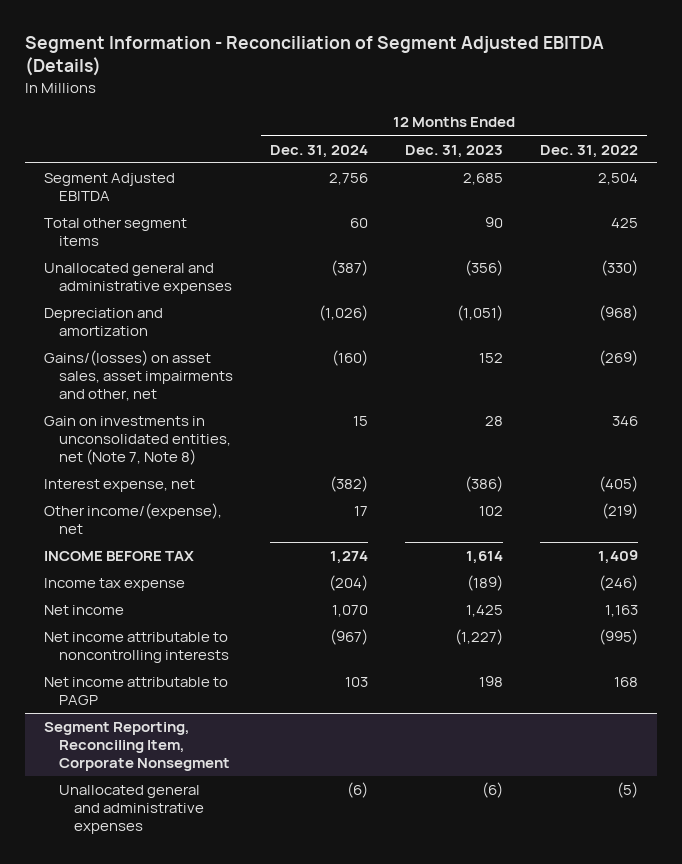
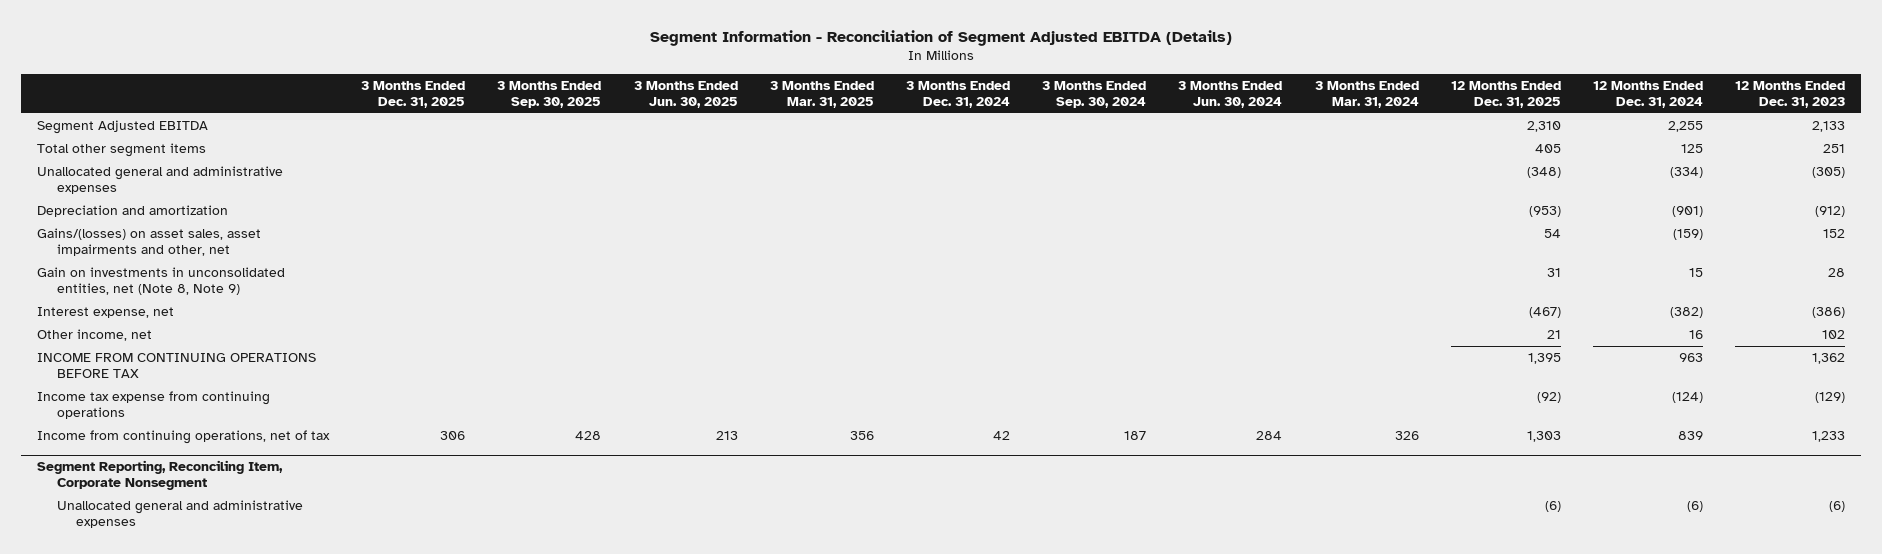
- | 12 Months Ended Dec. 31, 2024 | 12 Months Ended Dec. 31, 2023 | 12 Months Ended Dec. 31, 2022
+ | 3 Months Ended Dec. 31, 2025 | 3 Months Ended Sep. 30, 2025 | 3 Months Ended Jun. 30, 2025 | 3 Months Ended Mar. 31, 2025 | 3 Months Ended Dec. 31, 2024 | 3 Months Ended Sep. 30, 2024 | 3 Months Ended Jun. 30, 2024 | 3 Months Ended Mar. 31, 2024 | 12 Months Ended Dec. 31, 2025 | 12 Months Ended Dec. 31, 2024 | 12 Months Ended Dec. 31, 2023
- Segment Adjusted EBITDA | 2,756 | 2,685 | 2,504
- Total other segment items | 60 | 90 | 425
- Unallocated general and administrative expenses | (387) | (356) | (330)
- Depreciation and amortization | (1,026) | (1,051) | (968)
- Gains/(losses) on asset sales, asset impairments and other, net | (160) | 152 | (269)
- Gain on investments in unconsolidated entities, net (Note 7, Note 8) | 15 | 28 | 346
+ Segment Adjusted EBITDA | | | | | | | | | 2,310 | 2,255 | 2,133
+ Total other segment items | | | | | | | | | 405 | 125 | 251
+ Unallocated general and administrative expenses | | | | | | | | | (348) | (334) | (305)
+ Depreciation and amortization | | | | | | | | | (953) | (901) | (912)
+ Gains/(losses) on asset sales, asset impairments and other, net | | | | | | | | | 54 | (159) | 152
+ Gain on investments in unconsolidated entities, net (Note 8, Note 9) | | | | | | | | | 31 | 15 | 28
- Other income/(expense), net | 17 | 102 | (219)
- INCOME BEFORE TAX | 1,274 | 1,614 | 1,409
- Income tax expense | (204) | (189) | (246)
- Net income | 1,070 | 1,425 | 1,163
- Net income attributable to noncontrolling interests | (967) | (1,227) | (995)
- Net income attributable to PAGP | 103 | 198 | 168
+ Other income, net | | | | | | | | | 21 | 16 | 102
+ INCOME FROM CONTINUING OPERATIONS BEFORE TAX | | | | | | | | | 1,395 | 963 | 1,362
+ Income tax expense from continuing operations | | | | | | | | | (92) | (124) | (129)
+ Income from continuing operations, net of tax | 306 | 428 | 213 | 356 | 42 | 187 | 284 | 326 | 1,303 | 839 | 1,233

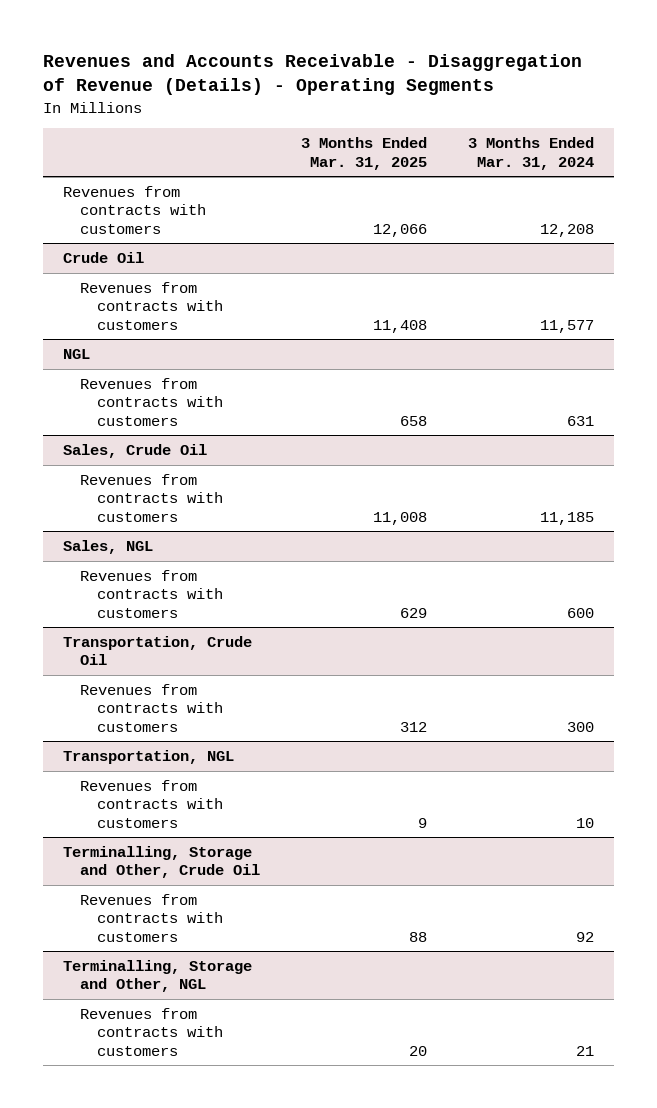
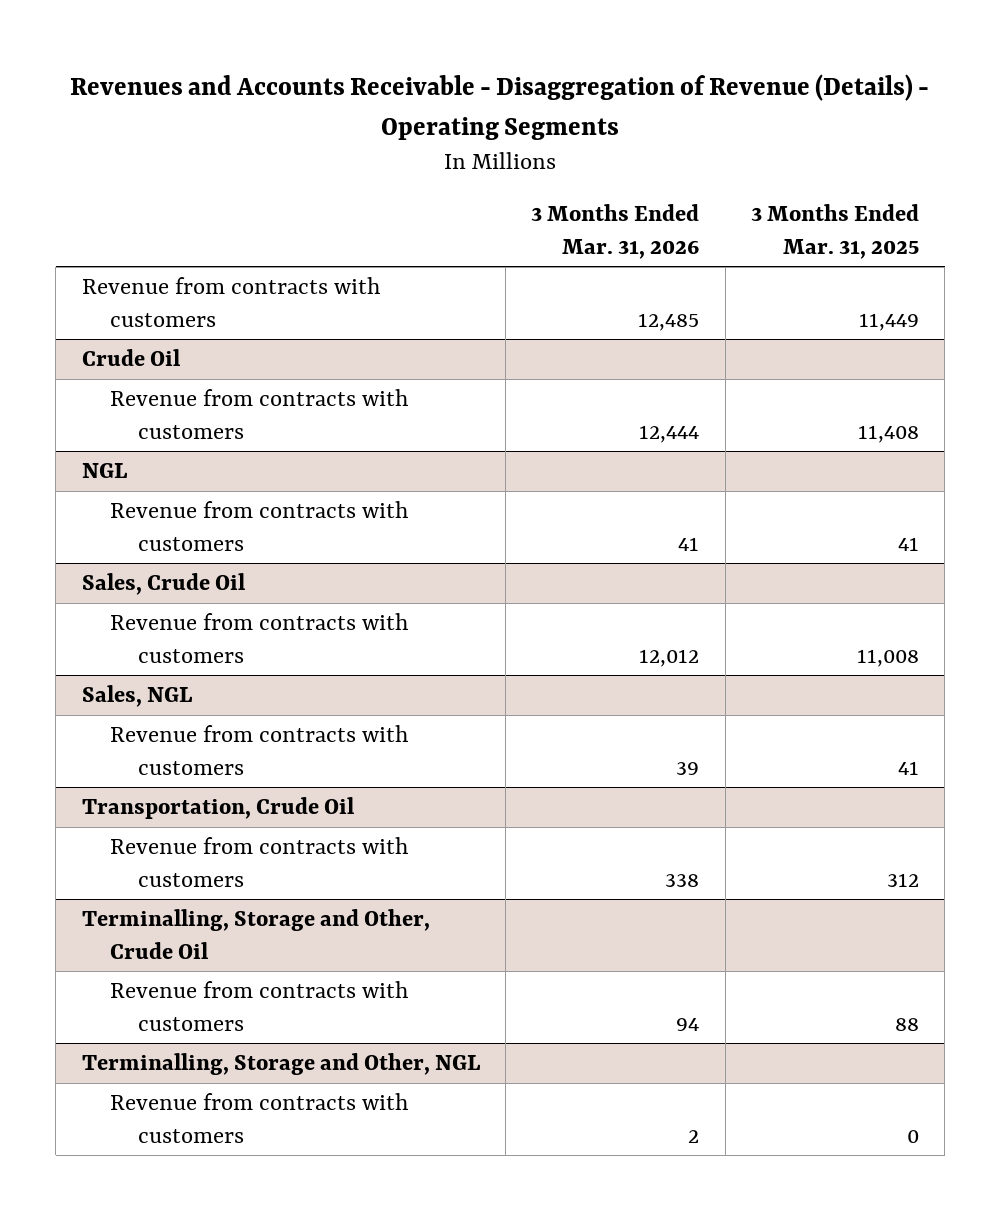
- | 3 Months Ended Mar. 31, 2025 | 3 Months Ended Mar. 31, 2024
+ | 3 Months Ended Mar. 31, 2026 | 3 Months Ended Mar. 31, 2025
- Revenues from contracts with customers | 12,066 | 12,208
+ Revenue from contracts with customers | 12,485 | 11,449
@ Crude Oil
- Revenues from contracts with customers | 11,408 | 11,577
+ Revenue from contracts with customers | 12,444 | 11,408
@ NGL
- Revenues from contracts with customers | 658 | 631
+ Revenue from contracts with customers | 41 | 41
@ Sales, Crude Oil
- Revenues from contracts with customers | 11,008 | 11,185
+ Revenue from contracts with customers | 12,012 | 11,008
@ Sales, NGL
- Revenues from contracts with customers | 629 | 600
+ Revenue from contracts with customers | 39 | 41
@ Transportation, Crude Oil
- Revenues from contracts with customers | 312 | 300
- Transportation, NGL
- Revenues from contracts with customers | 9 | 10
@ Transportation, Crude Oil
+ Revenue from contracts with customers | 338 | 312
@ Terminalling, Storage and Other, Crude Oil
- Revenues from contracts with customers | 88 | 92
+ Revenue from contracts with customers | 94 | 88
@ Terminalling, Storage and Other, NGL
- Revenues from contracts with customers | 20 | 21
+ Revenue from contracts with customers | 2 | 0

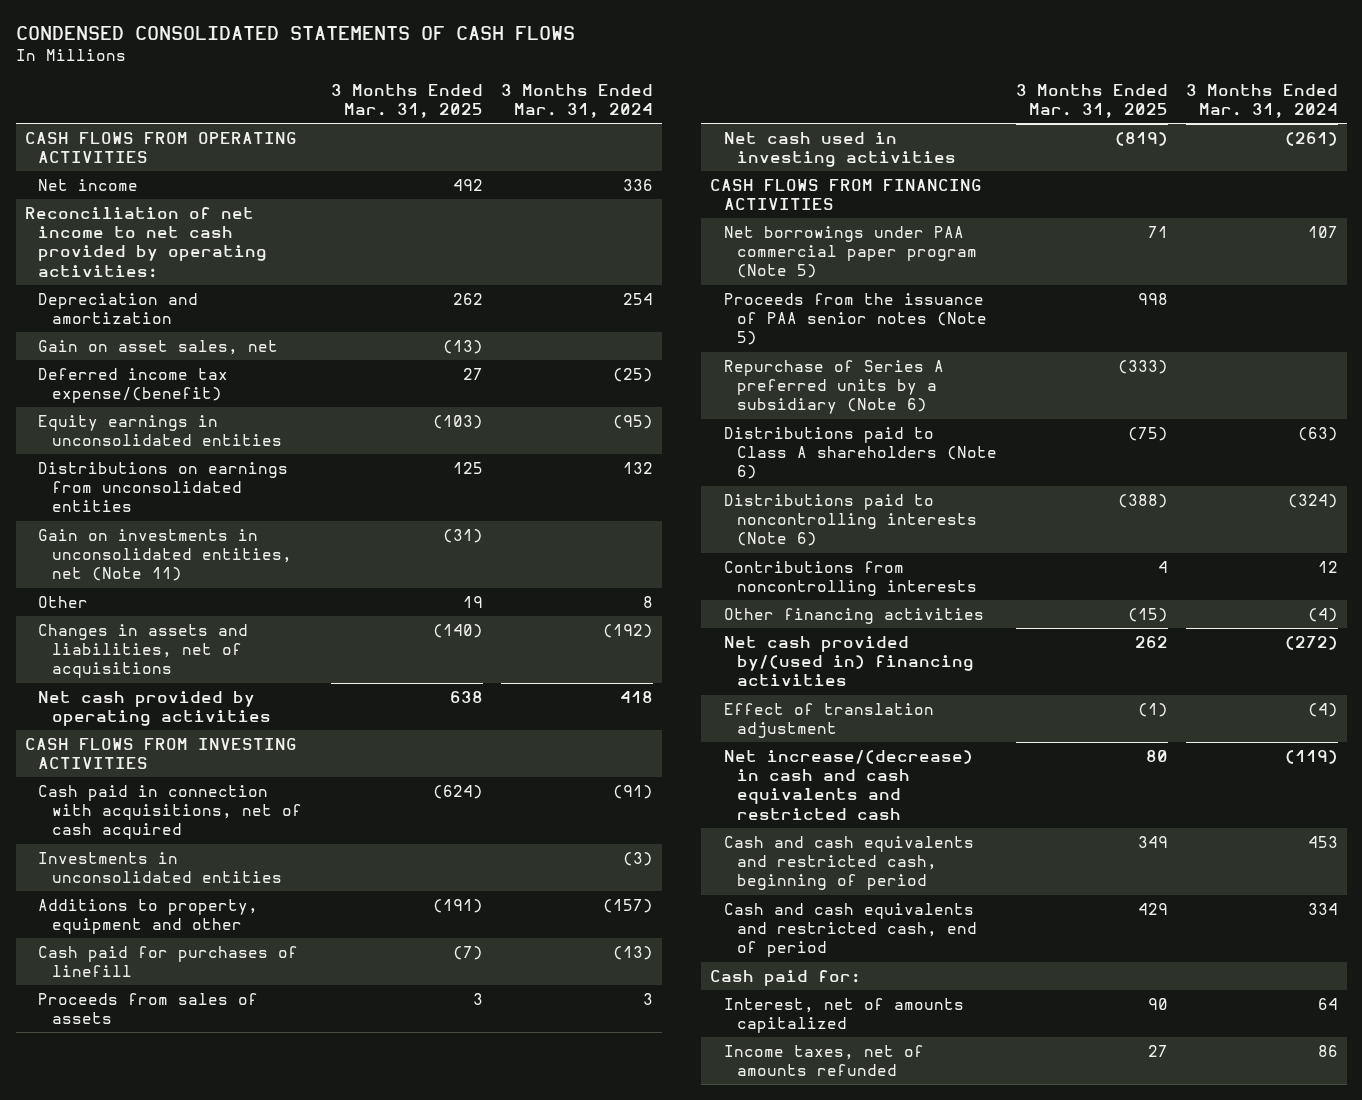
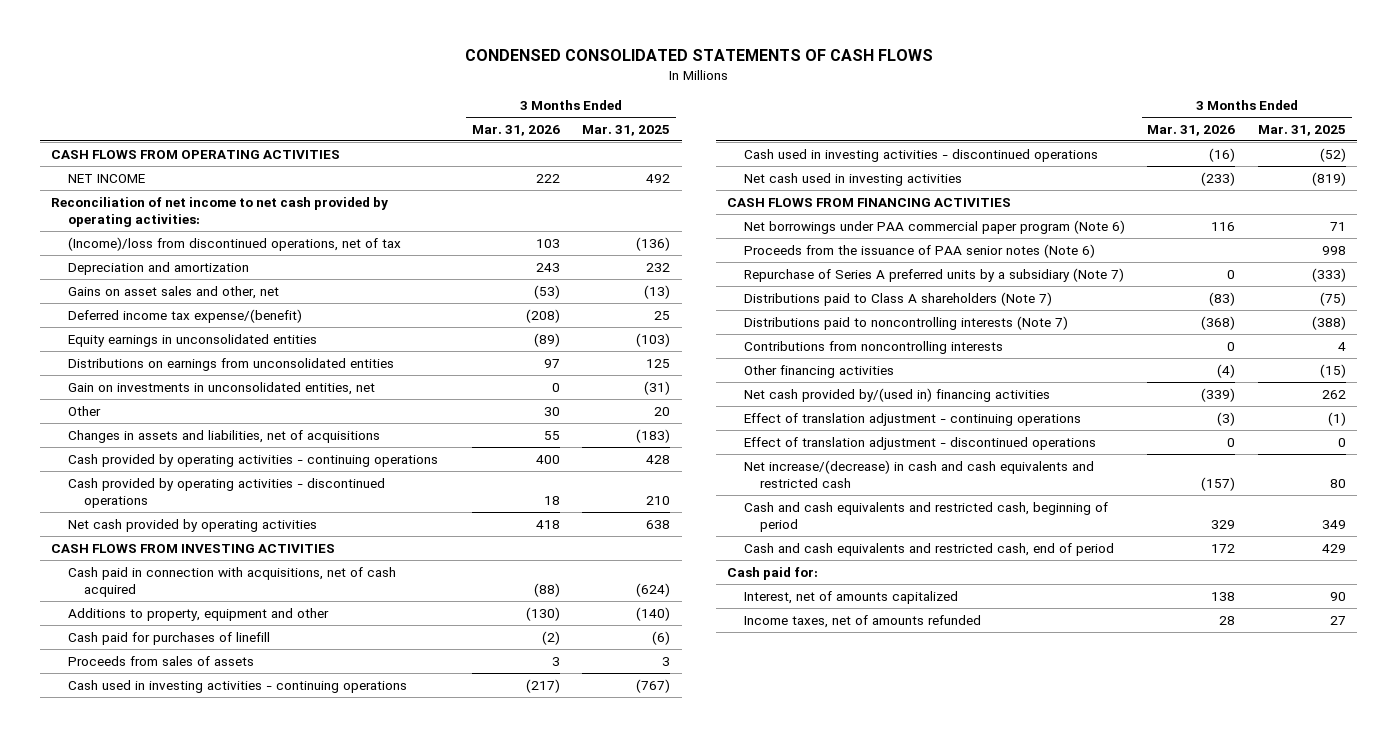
- | 3 Months Ended Mar. 31, 2025 | 3 Months Ended Mar. 31, 2024
+ | 3 Months Ended Mar. 31, 2026 | 3 Months Ended Mar. 31, 2025
- Net income | 492 | 336
+ NET INCOME | 222 | 492
- Depreciation and amortization | 262 | 254
- Gain on asset sales, net | (13) |
- Deferred income tax expense/(benefit) | 27 | (25)
+ (Income)/loss from discontinued operations, net of tax | 103 | (136)
+ Depreciation and amortization | 243 | 232
+ Gains on asset sales and other, net | (53) | (13)
+ Deferred income tax expense/(benefit) | (208) | 25
- Gain on investments in unconsolidated entities, net (Note 11) | (31) |
- Other | 19 | 8
- Changes in assets and liabilities, net of acquisitions | (140) | (192)
+ Gain on investments in unconsolidated entities, net | 0 | (31)
+ Other | 30 | 20
+ Changes in assets and liabilities, net of acquisitions | 55 | (183)
+ Cash provided by operating activities - continuing operations | 400 | 428
+ Cash provided by operating activities - discontinued operations | 18 | 210
- Investments in unconsolidated entities | | (3)
- Additions to property, equipment and other | (191) | (157)
- Cash paid for purchases of linefill | (7) | (13)
+ Additions to property, equipment and other | (130) | (140)
+ Cash paid for purchases of linefill | (2) | (6)
+ Cash used in investing activities - continuing operations | (217) | (767)
+ Cash used in investing activities - discontinued operations | (16) | (52)
- Net borrowings under PAA commercial paper program (Note 5) | 71 | 107
- Proceeds from the issuance of PAA senior notes (Note 5) | 998 |
- Repurchase of Series A preferred units by a subsidiary (Note 6) | (333) |
- Distributions paid to Class A shareholders (Note 6) | (75) | (63)
- Distributions paid to noncontrolling interests (Note 6) | (388) | (324)
+ Net borrowings under PAA commercial paper program (Note 6) | 116 | 71
+ Proceeds from the issuance of PAA senior notes (Note 6) | | 998
+ Repurchase of Series A preferred units by a subsidiary (Note 7) | 0 | (333)
+ Distributions paid to Class A shareholders (Note 7) | (83) | (75)
+ Distributions paid to noncontrolling interests (Note 7) | (368) | (388)
- Effect of translation adjustment | (1) | (4)
+ Effect of translation adjustment - continuing operations | (3) | (1)
+ Effect of translation adjustment - discontinued operations | 0 | 0

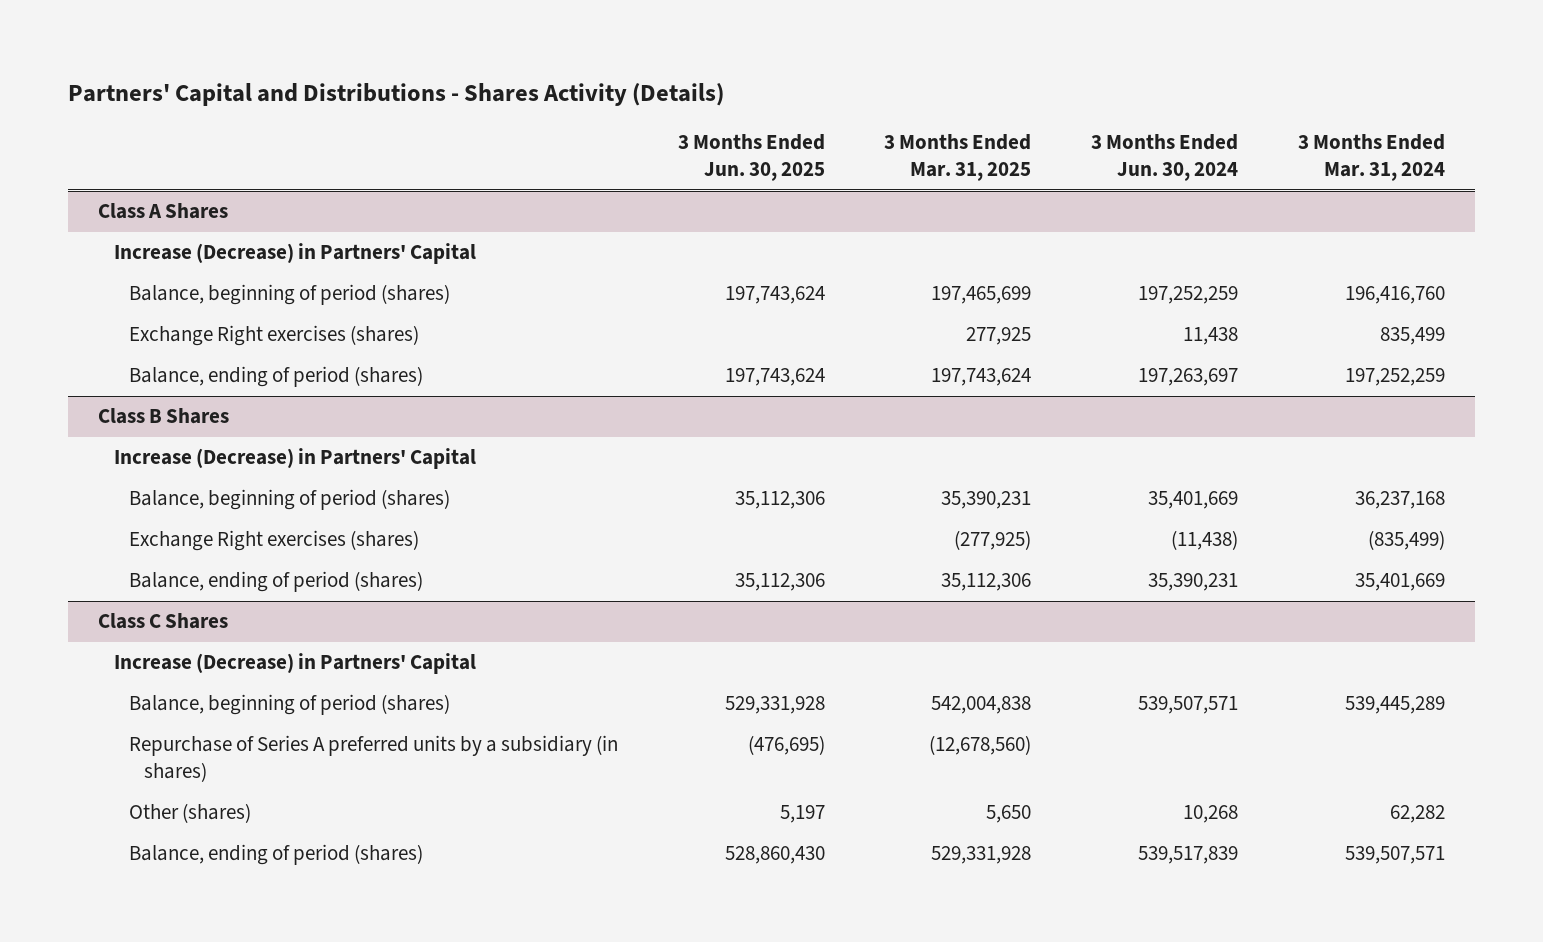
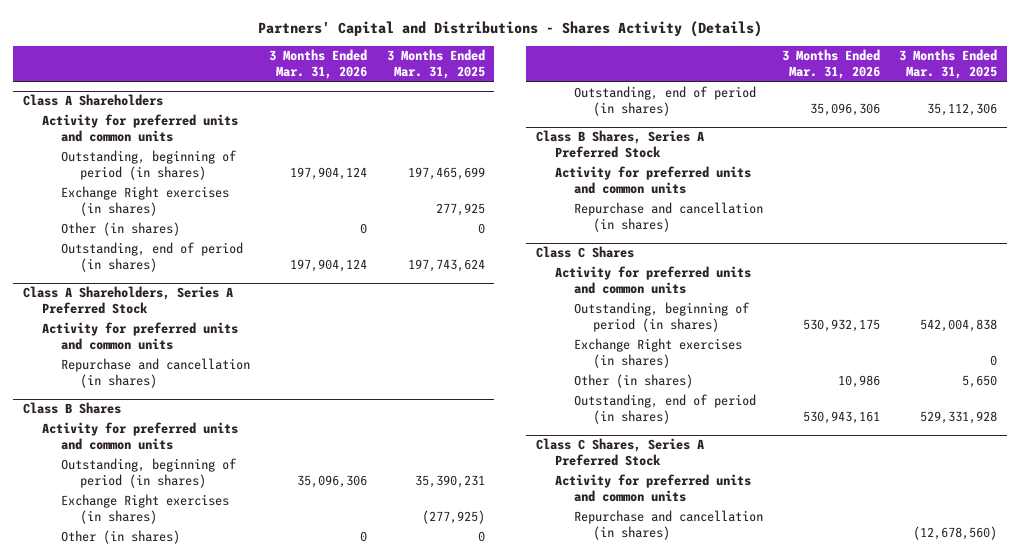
- | 3 Months Ended Jun. 30, 2025 | 3 Months Ended Mar. 31, 2025 | 3 Months Ended Jun. 30, 2024 | 3 Months Ended Mar. 31, 2024
+ | 3 Months Ended Mar. 31, 2026 | 3 Months Ended Mar. 31, 2025
- Class A Shares
- Increase (Decrease) in Partners' Capital
- Balance, beginning of period (shares) | 197,743,624 | 197,465,699 | 197,252,259 | 196,416,760
- Exchange Right exercises (shares) | | 277,925 | 11,438 | 835,499
- Balance, ending of period (shares) | 197,743,624 | 197,743,624 | 197,263,697 | 197,252,259
+ Class A Shareholders
+ Activity for preferred units and common units
+ Outstanding, beginning of period (in shares) | 197,904,124 | 197,465,699
+ Exchange Right exercises (in shares) | | 277,925
+ Other (in shares) | 0 | 0
+ Outstanding, end of period (in shares) | 197,904,124 | 197,743,624
+ Class A Shareholders, Series A Preferred Stock
+ Activity for preferred units and common units
+ Repurchase and cancellation (in shares)
@ Class B Shares
- Increase (Decrease) in Partners' Capital
- Balance, beginning of period (shares) | 35,112,306 | 35,390,231 | 35,401,669 | 36,237,168
- Exchange Right exercises (shares) | | (277,925) | (11,438) | (835,499)
- Balance, ending of period (shares) | 35,112,306 | 35,112,306 | 35,390,231 | 35,401,669
+ Activity for preferred units and common units
+ Outstanding, beginning of period (in shares) | 35,096,306 | 35,390,231
+ Exchange Right exercises (in shares) | | (277,925)
+ Other (in shares) | 0 | 0
+ Outstanding, end of period (in shares) | 35,096,306 | 35,112,306
+ Class B Shares, Series A Preferred Stock
+ Activity for preferred units and common units
+ Repurchase and cancellation (in shares)
@ Class C Shares
- Increase (Decrease) in Partners' Capital
- Balance, beginning of period (shares) | 529,331,928 | 542,004,838 | 539,507,571 | 539,445,289
- Repurchase of Series A preferred units by a subsidiary (in shares) | (476,695) | (12,678,560) | |
- Other (shares) | 5,197 | 5,650 | 10,268 | 62,282
- Balance, ending of period (shares) | 528,860,430 | 529,331,928 | 539,517,839 | 539,507,571
+ Activity for preferred units and common units
+ Outstanding, beginning of period (in shares) | 530,932,175 | 542,004,838
+ Exchange Right exercises (in shares) | | 0
+ Other (in shares) | 10,986 | 5,650
+ Outstanding, end of period (in shares) | 530,943,161 | 529,331,928
+ Class C Shares, Series A Preferred Stock
+ Activity for preferred units and common units
+ Repurchase and cancellation (in shares) | | (12,678,560)

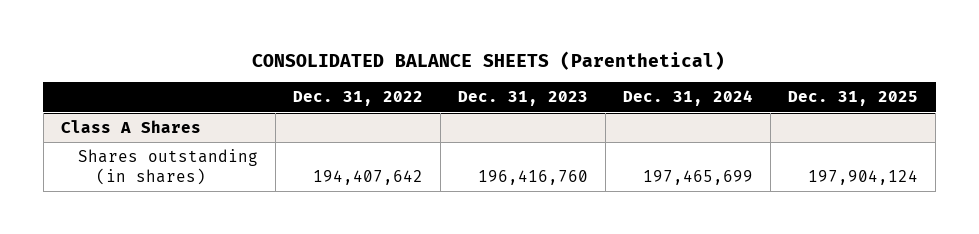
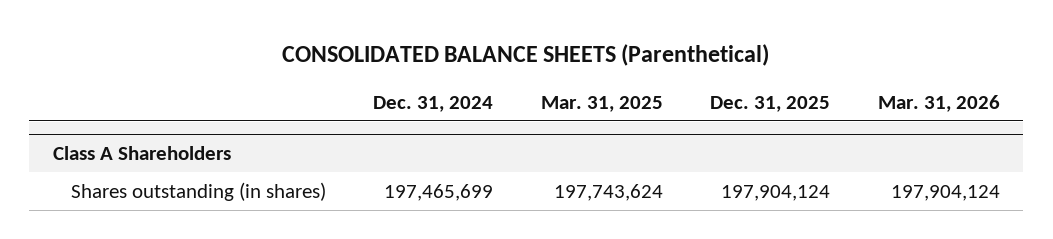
- | Dec. 31, 2022 | Dec. 31, 2023 | Dec. 31, 2024 | Dec. 31, 2025
+ | Dec. 31, 2024 | Mar. 31, 2025 | Dec. 31, 2025 | Mar. 31, 2026
- Class A Shares
+ Class A Shareholders

